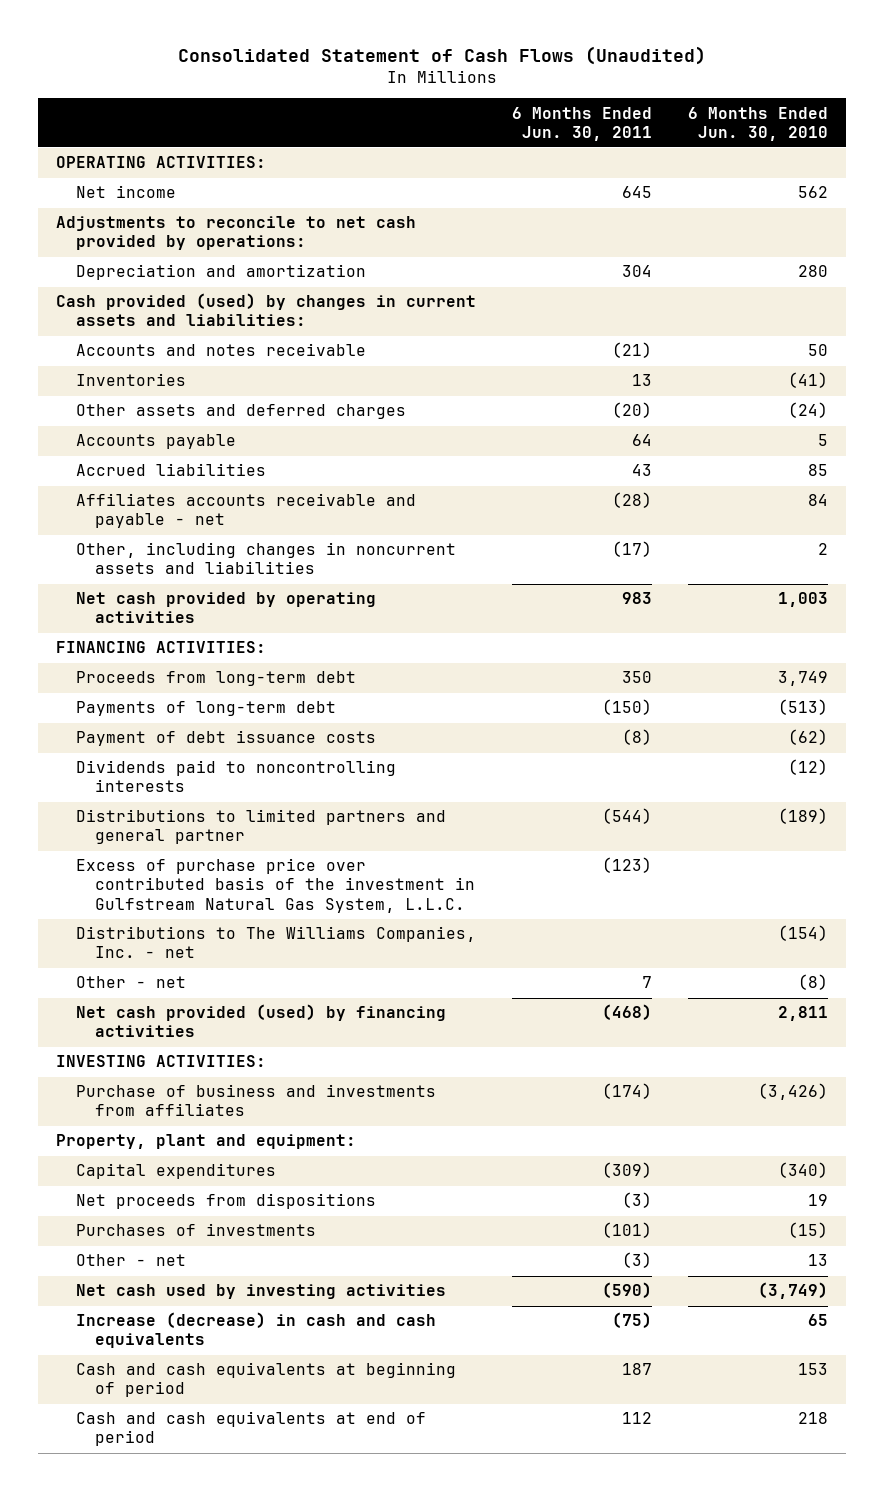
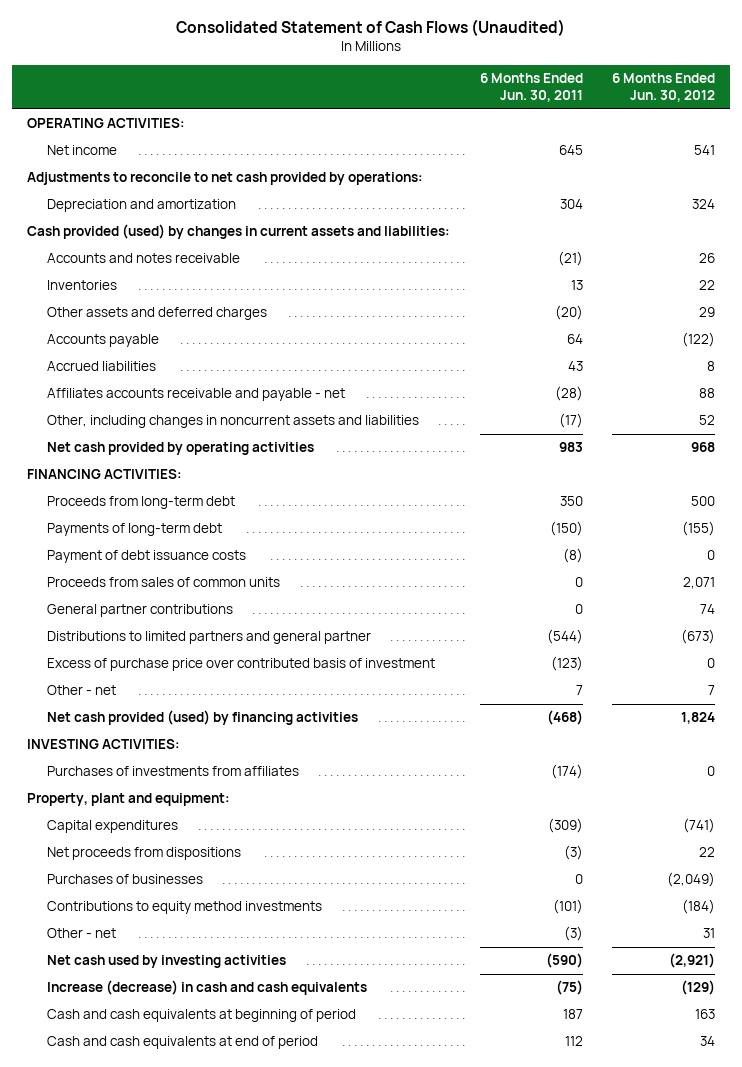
- | 6 Months Ended Jun. 30, 2011 | 6 Months Ended Jun. 30, 2010
+ | 6 Months Ended Jun. 30, 2011 | 6 Months Ended Jun. 30, 2012
- Dividends paid to noncontrolling interests | | (12)
+ Proceeds from sales of common units | 0 | 2,071
+ General partner contributions | 0 | 74
- Excess of purchase price over contributed basis of the investment in Gulfstream Natural Gas System, L.L.C. | (123) |
- Distributions to The Williams Companies, Inc. - net | | (154)
+ Excess of purchase price over contributed basis of investment | (123) | 0
- Purchase of business and investments from affiliates | (174) | (3,426)
+ Purchases of investments from affiliates | (174) | 0
- Purchases of investments | (101) | (15)
+ Purchases of businesses | 0 | (2,049)
+ Contributions to equity method investments | (101) | (184)

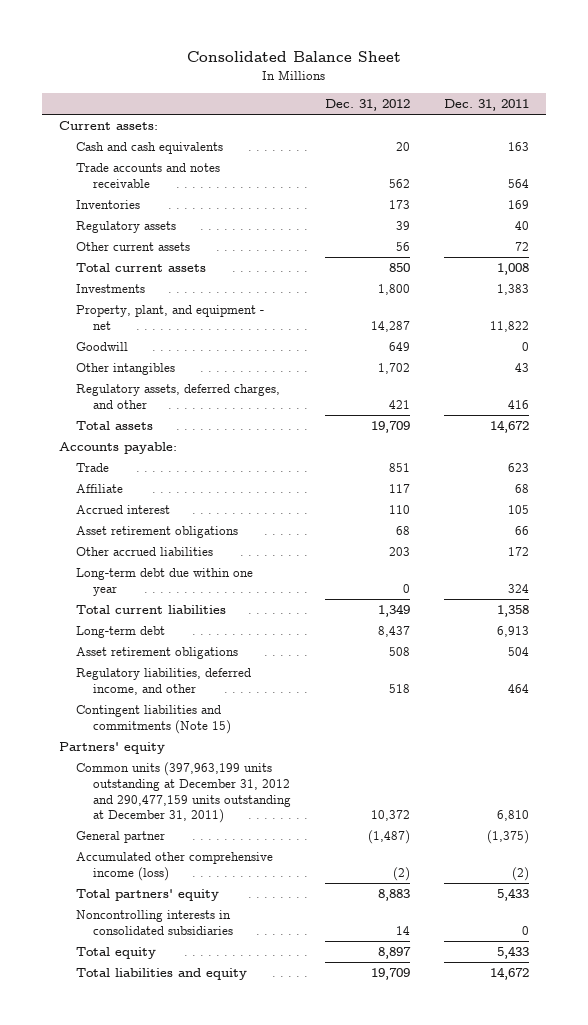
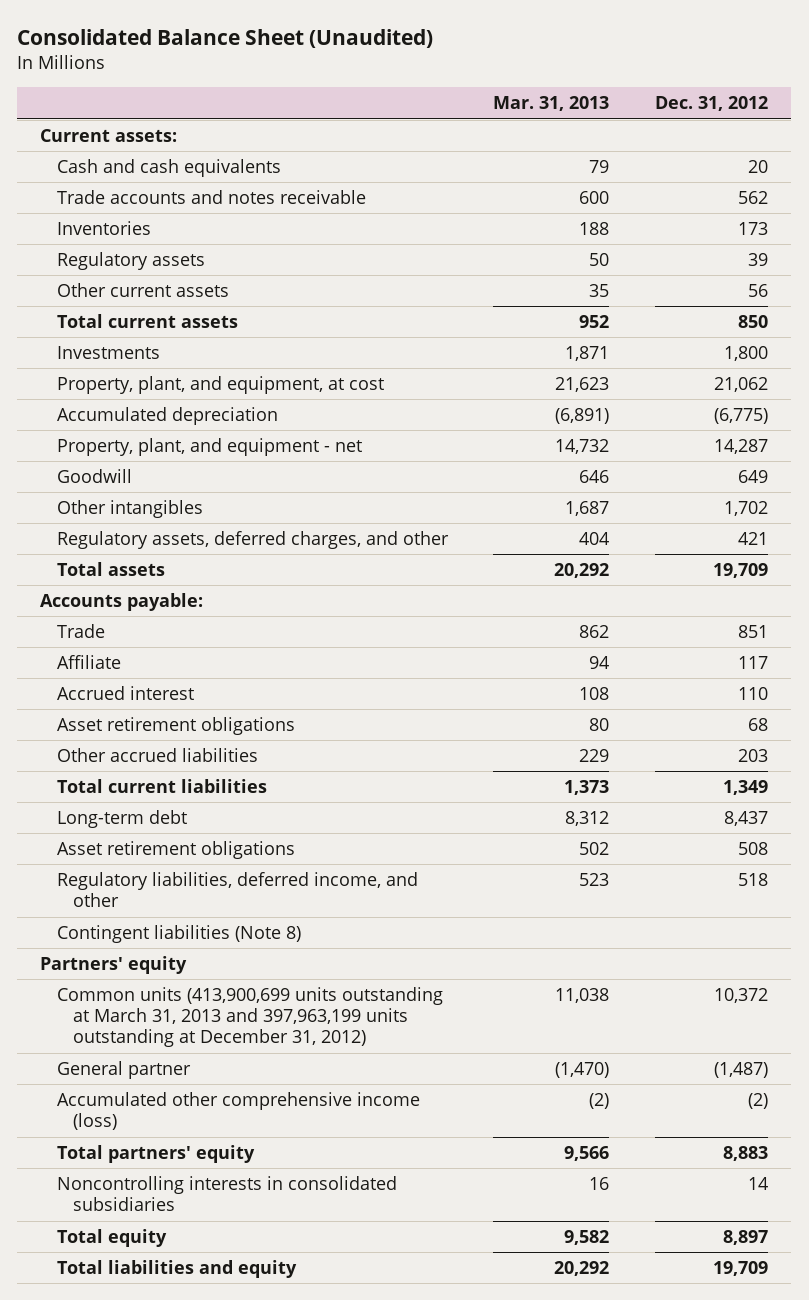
- Consolidated Balance Sheet
+ Consolidated Balance Sheet (Unaudited)
- | Dec. 31, 2012 | Dec. 31, 2011
+ | Mar. 31, 2013 | Dec. 31, 2012
+ Property, plant, and equipment, at cost | 21,623 | 21,062
+ Accumulated depreciation | (6,891) | (6,775)
- Long-term debt due within one year | 0 | 324
- Contingent liabilities and commitments (Note 15)
+ Contingent liabilities (Note 8)
- Common units (397,963,199 units outstanding at December 31, 2012 and 290,477,159 units outstanding at December 31, 2011) | 10,372 | 6,810
+ Common units (413,900,699 units outstanding at March 31, 2013 and 397,963,199 units outstanding at December 31, 2012) | 11,038 | 10,372

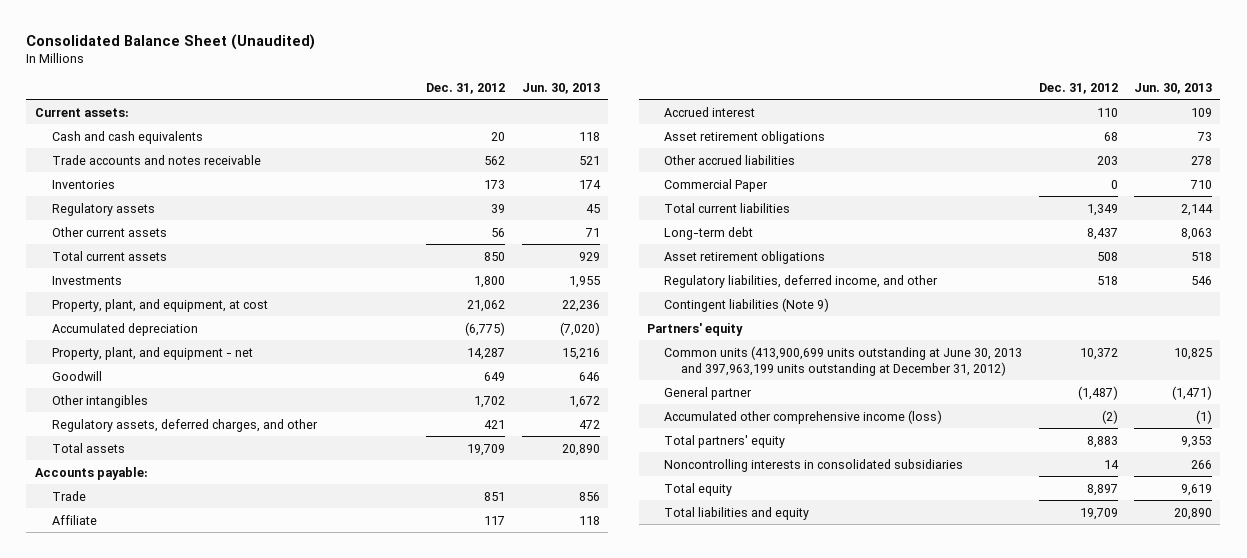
- | Mar. 31, 2013 | Dec. 31, 2012
+ | Dec. 31, 2012 | Jun. 30, 2013
+ Commercial Paper | 0 | 710
- Contingent liabilities (Note 8)
+ Contingent liabilities (Note 9)
- Common units (413,900,699 units outstanding at March 31, 2013 and 397,963,199 units outstanding at December 31, 2012) | 11,038 | 10,372
+ Common units (413,900,699 units outstanding at June 30, 2013 and 397,963,199 units outstanding at December 31, 2012) | 10,372 | 10,825

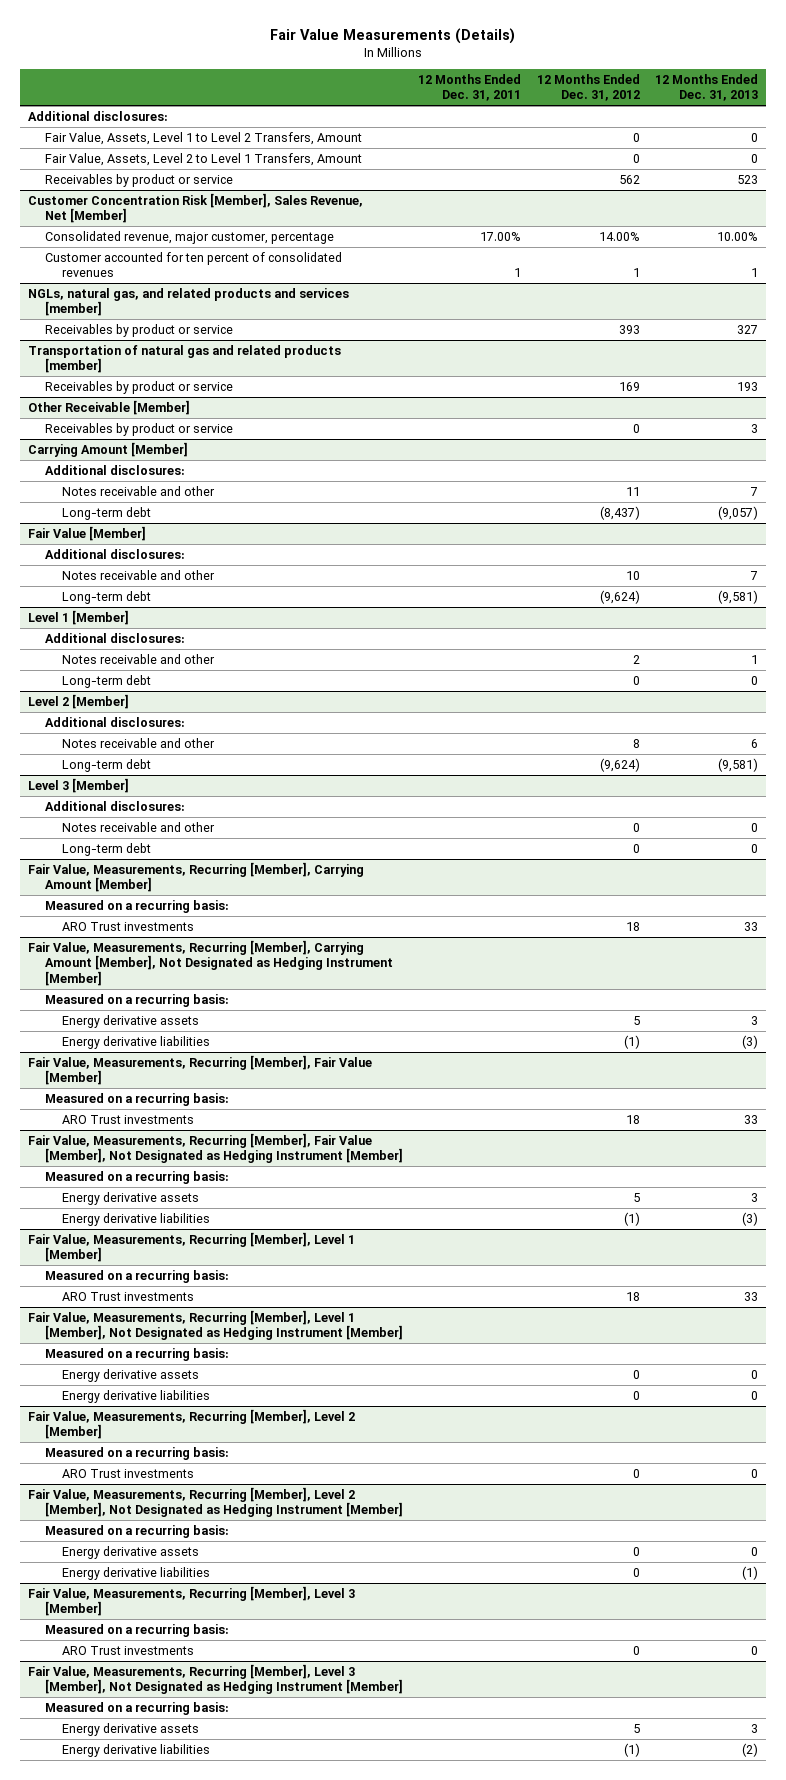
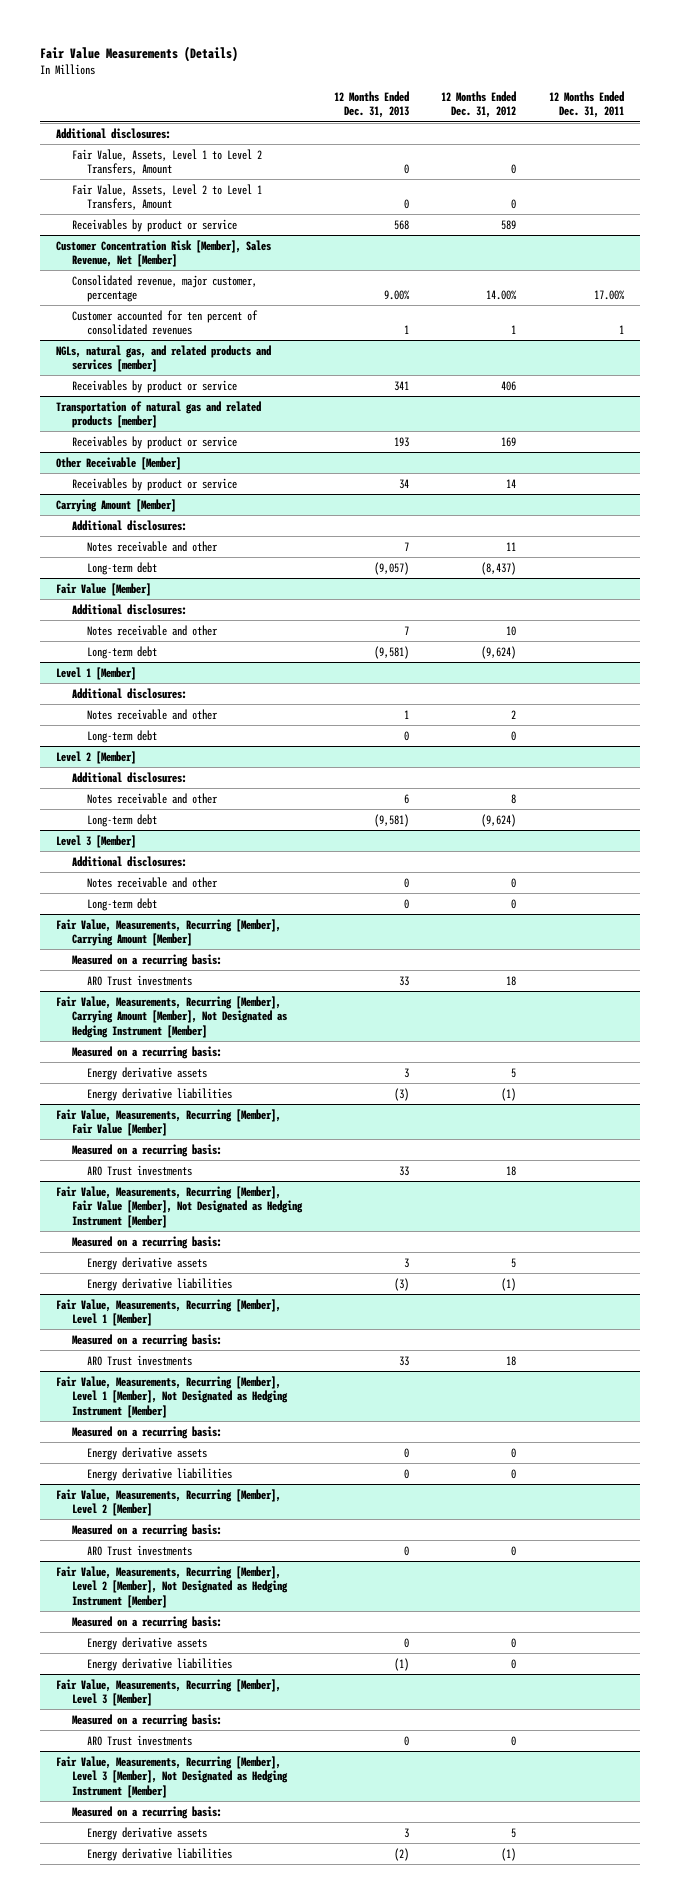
- | 12 Months Ended Dec. 31, 2011 | 12 Months Ended Dec. 31, 2012 | 12 Months Ended Dec. 31, 2013
+ | 12 Months Ended Dec. 31, 2013 | 12 Months Ended Dec. 31, 2012 | 12 Months Ended Dec. 31, 2011
- Receivables by product or service | | 562 | 523
+ Receivables by product or service | 568 | 589 |
@ Customer Concentration Risk [Member], Sales Revenue, Net [Member]
- Consolidated revenue, major customer, percentage | 17.00% | 14.00% | 10.00%
+ Consolidated revenue, major customer, percentage | 9.00% | 14.00% | 17.00%
@ NGLs, natural gas, and related products and services [member]
- Receivables by product or service | | 393 | 327
+ Receivables by product or service | 341 | 406 |
@ Other Receivable [Member]
- Receivables by product or service | | 0 | 3
+ Receivables by product or service | 34 | 14 |

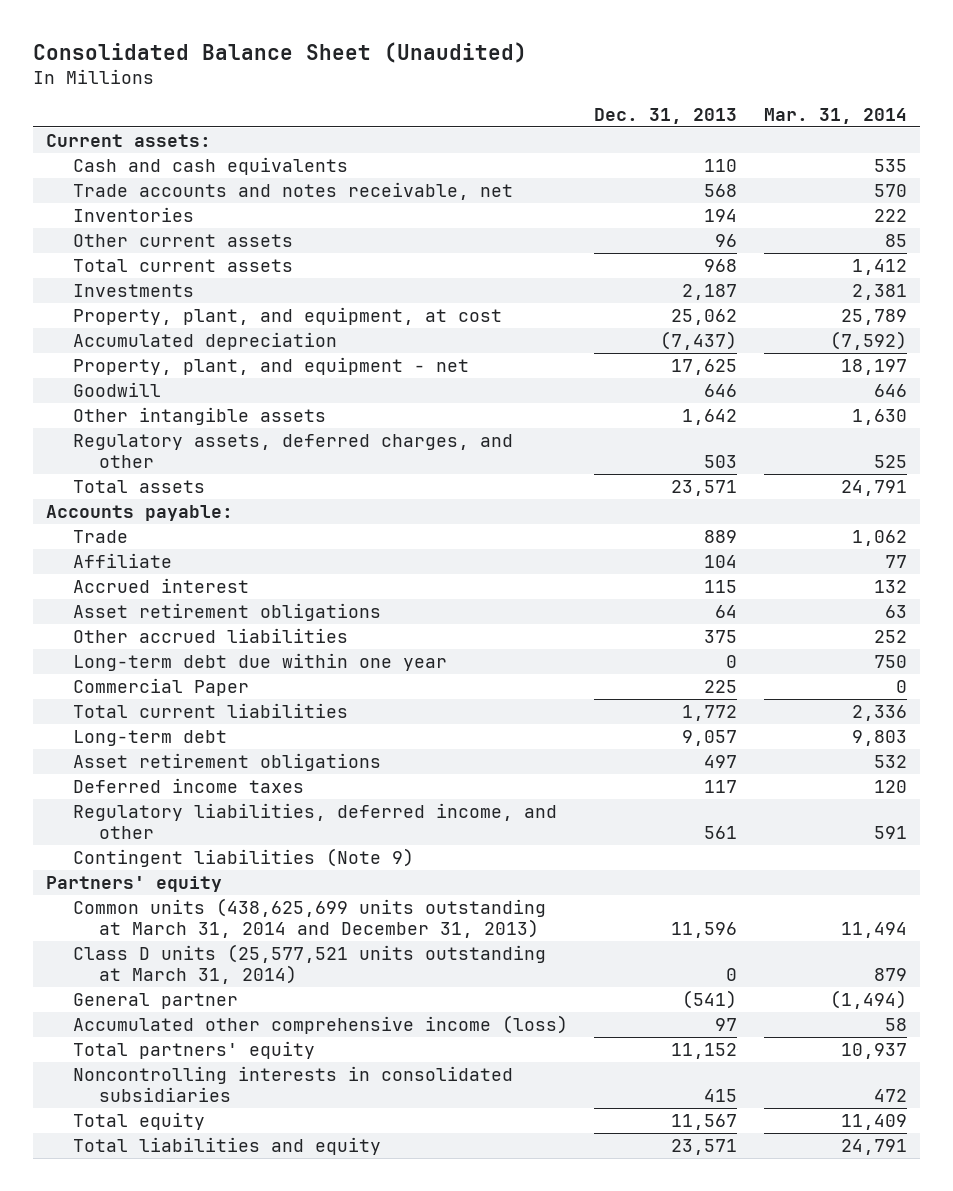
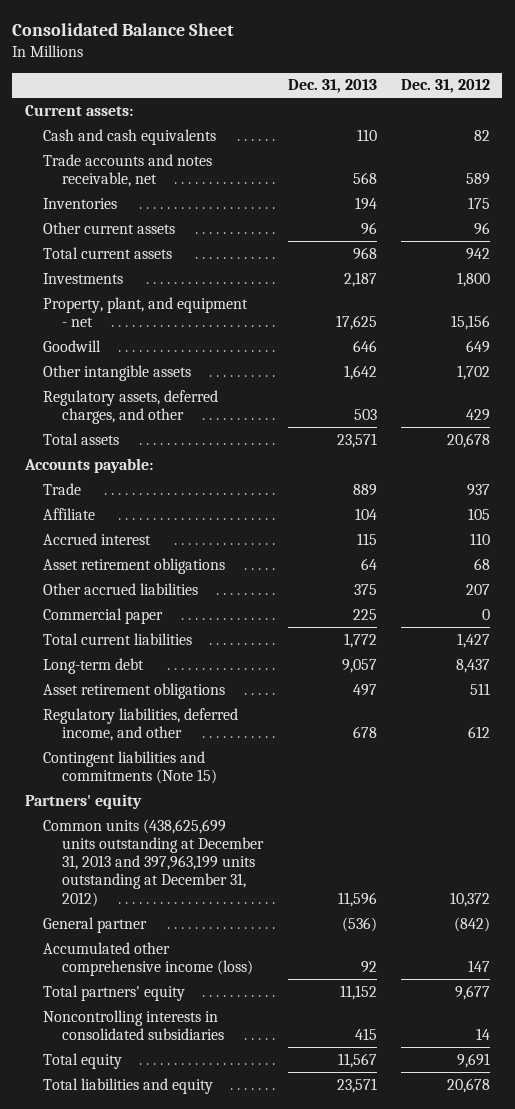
- Consolidated Balance Sheet (Unaudited)
+ Consolidated Balance Sheet
- | Dec. 31, 2013 | Mar. 31, 2014
+ | Dec. 31, 2013 | Dec. 31, 2012
- Property, plant, and equipment, at cost | 25,062 | 25,789
- Accumulated depreciation | (7,437) | (7,592)
- Long-term debt due within one year | 0 | 750
- Commercial Paper | 225 | 0
+ Commercial paper | 225 | 0
- Deferred income taxes | 117 | 120
- Regulatory liabilities, deferred income, and other | 561 | 591
- Contingent liabilities (Note 9)
+ Regulatory liabilities, deferred income, and other | 678 | 612
+ Contingent liabilities and commitments (Note 15)
- Common units (438,625,699 units outstanding at March 31, 2014 and December 31, 2013) | 11,596 | 11,494
- Class D units (25,577,521 units outstanding at March 31, 2014) | 0 | 879
- General partner | (541) | (1,494)
- Accumulated other comprehensive income (loss) | 97 | 58
+ Common units (438,625,699 units outstanding at December 31, 2013 and 397,963,199 units outstanding at December 31, 2012) | 11,596 | 10,372
+ General partner | (536) | (842)
+ Accumulated other comprehensive income (loss) | 92 | 147

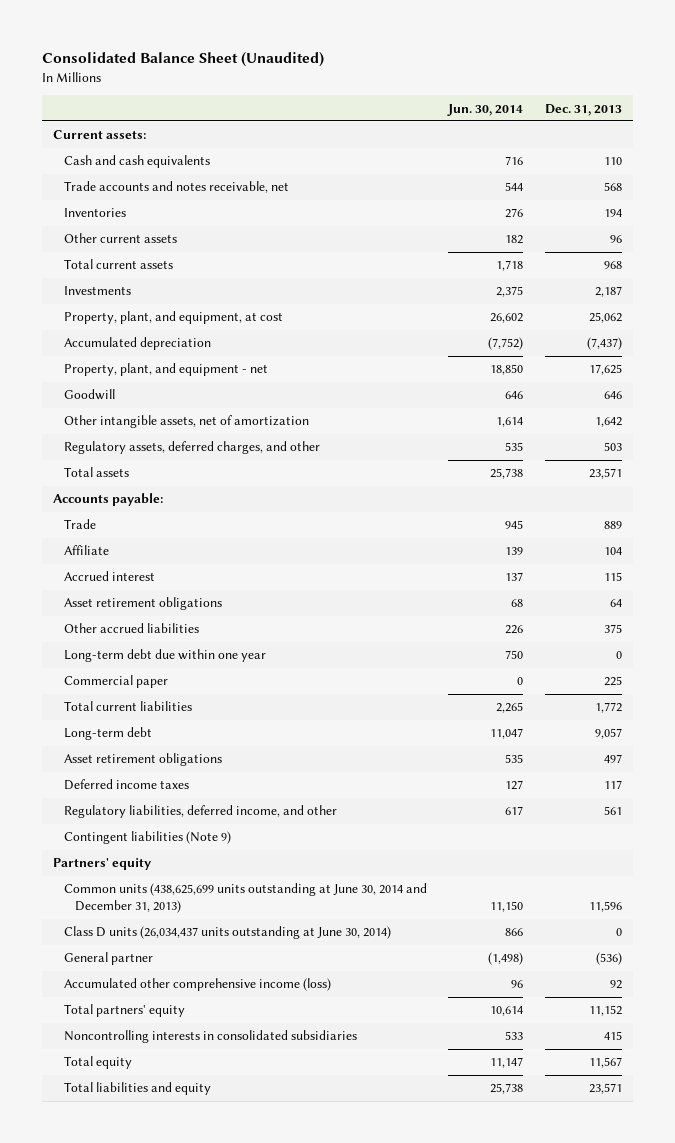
- Consolidated Balance Sheet
+ Consolidated Balance Sheet (Unaudited)
- | Dec. 31, 2013 | Dec. 31, 2012
+ | Jun. 30, 2014 | Dec. 31, 2013
+ Property, plant, and equipment, at cost | 26,602 | 25,062
+ Accumulated depreciation | (7,752) | (7,437)
- Other intangible assets | 1,642 | 1,702
+ Other intangible assets, net of amortization | 1,614 | 1,642
+ Long-term debt due within one year | 750 | 0
- Regulatory liabilities, deferred income, and other | 678 | 612
- Contingent liabilities and commitments (Note 15)
+ Deferred income taxes | 127 | 117
+ Regulatory liabilities, deferred income, and other | 617 | 561
+ Contingent liabilities (Note 9)
- Common units (438,625,699 units outstanding at December 31, 2013 and 397,963,199 units outstanding at December 31, 2012) | 11,596 | 10,372
+ Common units (438,625,699 units outstanding at June 30, 2014 and December 31, 2013) | 11,150 | 11,596
+ Class D units (26,034,437 units outstanding at June 30, 2014) | 866 | 0

